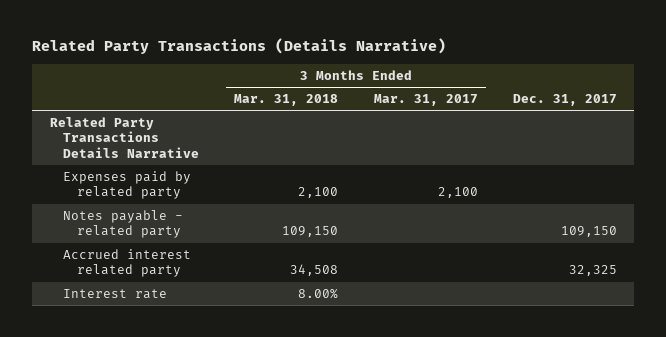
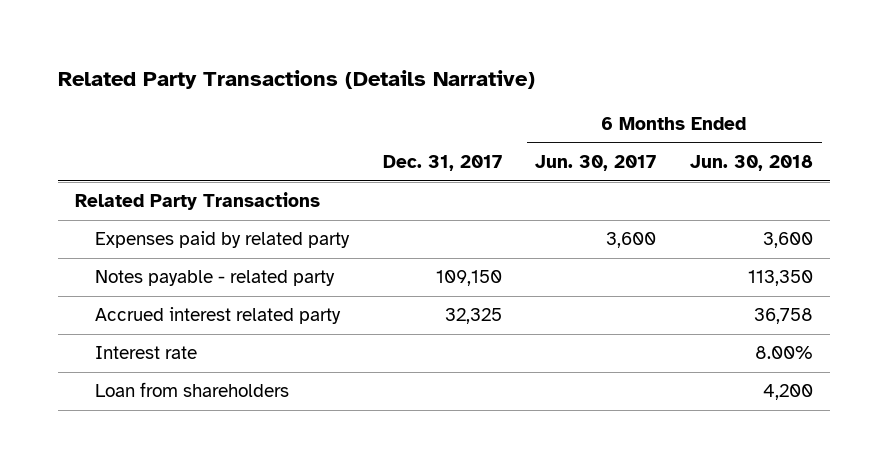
- | 3 Months Ended Mar. 31, 2018 | 3 Months Ended Mar. 31, 2017 | Dec. 31, 2017
+ | Dec. 31, 2017 | 6 Months Ended Jun. 30, 2017 | 6 Months Ended Jun. 30, 2018
- Related Party Transactions Details Narrative
+ Related Party Transactions
+ Loan from shareholders | | | 4,200

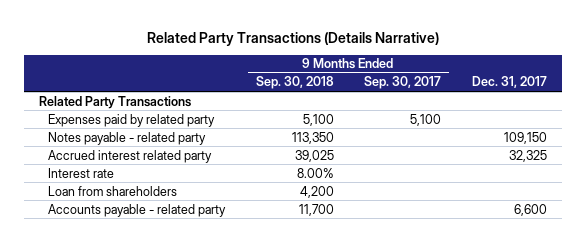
- | Dec. 31, 2017 | 6 Months Ended Jun. 30, 2017 | 6 Months Ended Jun. 30, 2018
+ | 9 Months Ended Sep. 30, 2018 | 9 Months Ended Sep. 30, 2017 | Dec. 31, 2017
+ Accounts payable - related party | 11,700 | | 6,600

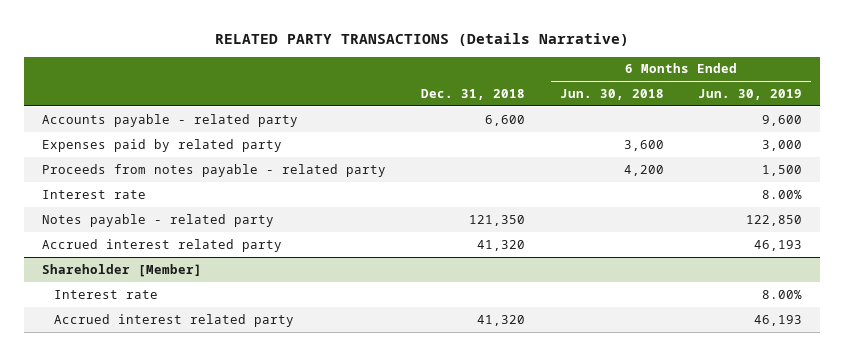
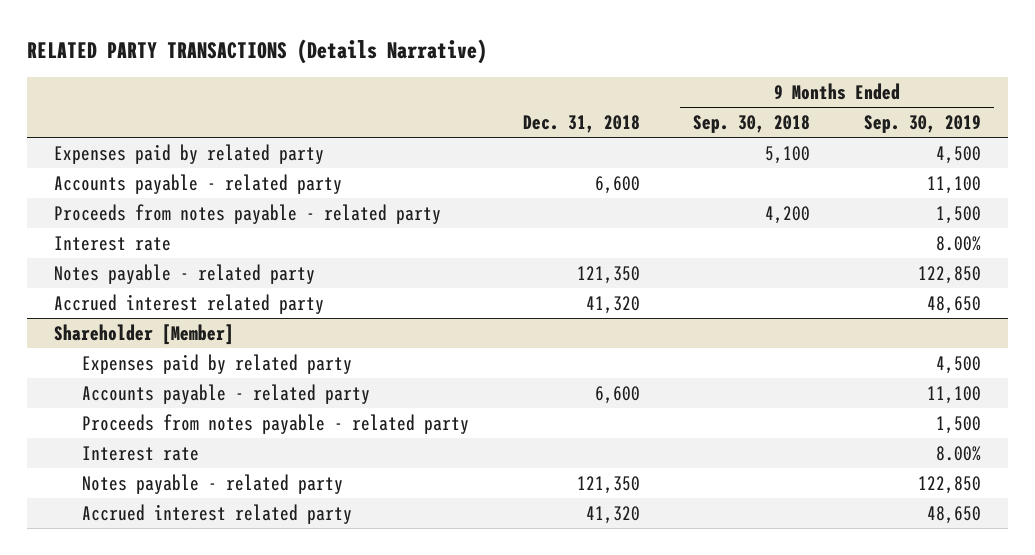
- | Dec. 31, 2018 | 6 Months Ended Jun. 30, 2018 | 6 Months Ended Jun. 30, 2019
+ | Dec. 31, 2018 | 9 Months Ended Sep. 30, 2018 | 9 Months Ended Sep. 30, 2019
moved down: Accounts payable - related party | 6,600 | | 11,100
@ Shareholder [Member]
+ Expenses paid by related party | | | 4,500
+ Accounts payable - related party | 6,600 | | 11,100
+ Proceeds from notes payable - related party | | | 1,500
+ Notes payable - related party | 121,350 | | 122,850

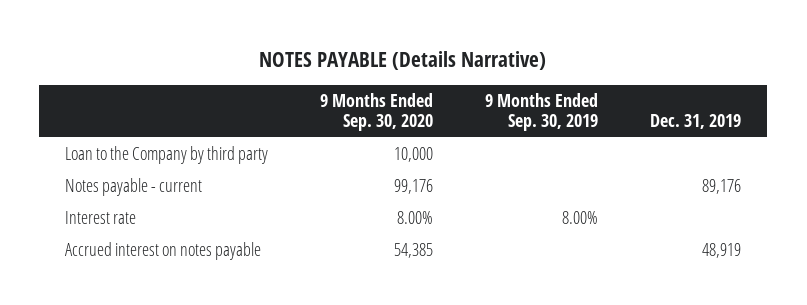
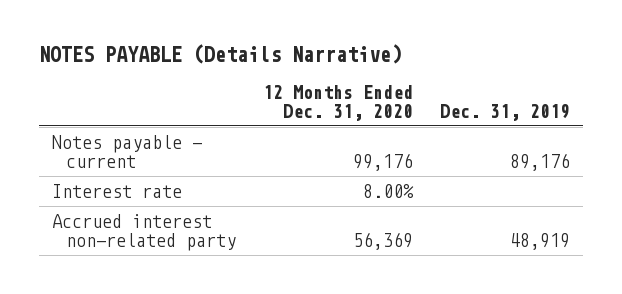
- | 9 Months Ended Sep. 30, 2020 | 9 Months Ended Sep. 30, 2019 | Dec. 31, 2019
+ | 12 Months Ended Dec. 31, 2020 | Dec. 31, 2019
- Loan to the Company by third party | 10,000 | |
- Accrued interest on notes payable | 54,385 | | 48,919
+ Accrued interest non-related party | 56,369 | 48,919

